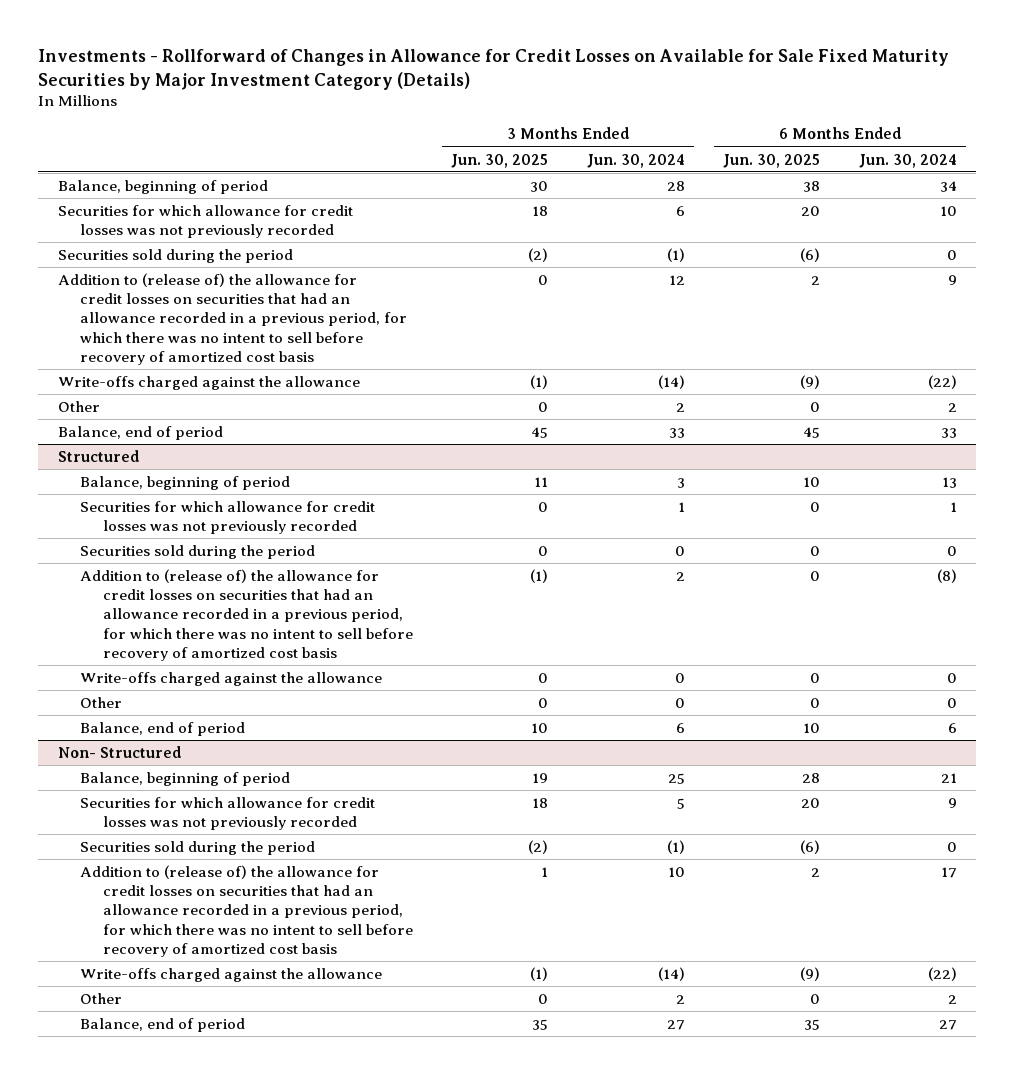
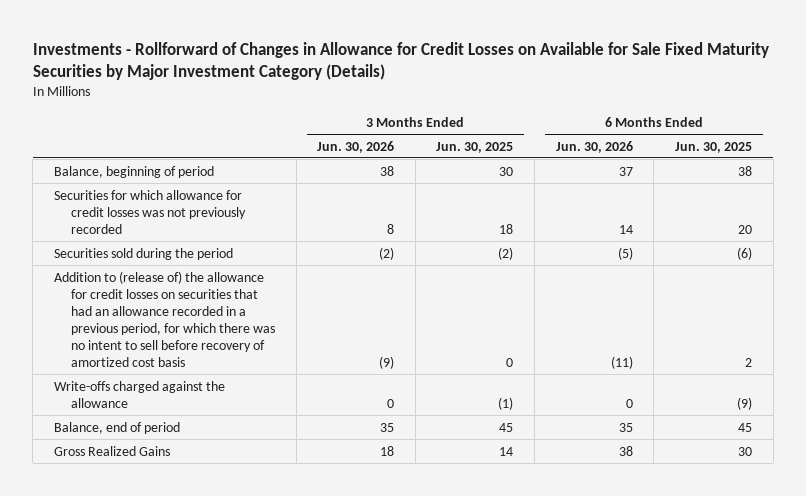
- | 3 Months Ended Jun. 30, 2025 | 3 Months Ended Jun. 30, 2024 | 6 Months Ended Jun. 30, 2025 | 6 Months Ended Jun. 30, 2024
+ | 3 Months Ended Jun. 30, 2026 | 3 Months Ended Jun. 30, 2025 | 6 Months Ended Jun. 30, 2026 | 6 Months Ended Jun. 30, 2025
- Other | 0 | 2 | 0 | 2
- Structured
- Balance, beginning of period | 11 | 3 | 10 | 13
- Securities for which allowance for credit losses was not previously recorded | 0 | 1 | 0 | 1
- Securities sold during the period | 0 | 0 | 0 | 0
- Addition to (release of) the allowance for credit losses on securities that had an allowance recorded in a previous period, for which there was no intent to sell before recovery of amortized cost basis | (1) | 2 | 0 | (8)
- Write-offs charged against the allowance | 0 | 0 | 0 | 0
- Other | 0 | 0 | 0 | 0
- Balance, end of period | 10 | 6 | 10 | 6
- Non- Structured
- Balance, beginning of period | 19 | 25 | 28 | 21
- Securities for which allowance for credit losses was not previously recorded | 18 | 5 | 20 | 9
- Securities sold during the period | (2) | (1) | (6) | 0
- Addition to (release of) the allowance for credit losses on securities that had an allowance recorded in a previous period, for which there was no intent to sell before recovery of amortized cost basis | 1 | 10 | 2 | 17
- Write-offs charged against the allowance | (1) | (14) | (9) | (22)
- Other | 0 | 2 | 0 | 2
- Balance, end of period | 35 | 27 | 35 | 27
+ Gross Realized Gains | 18 | 14 | 38 | 30

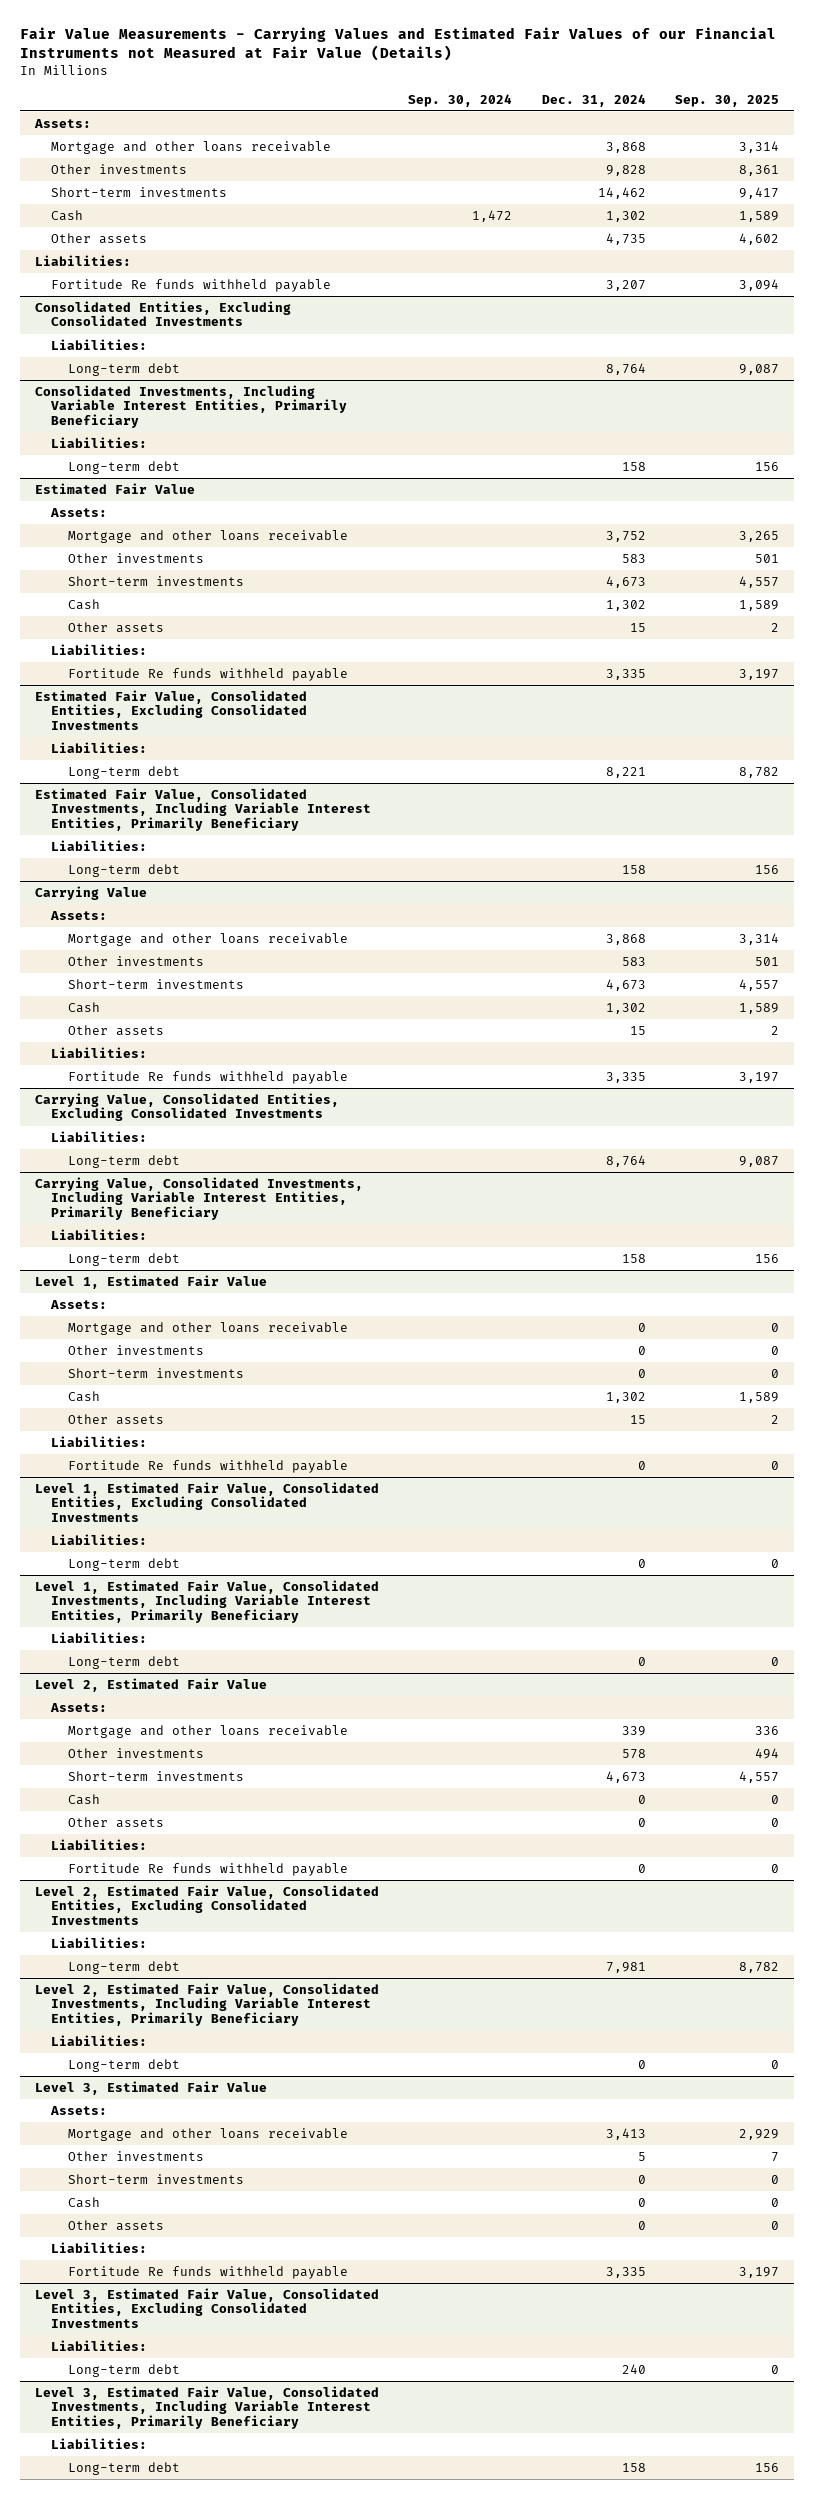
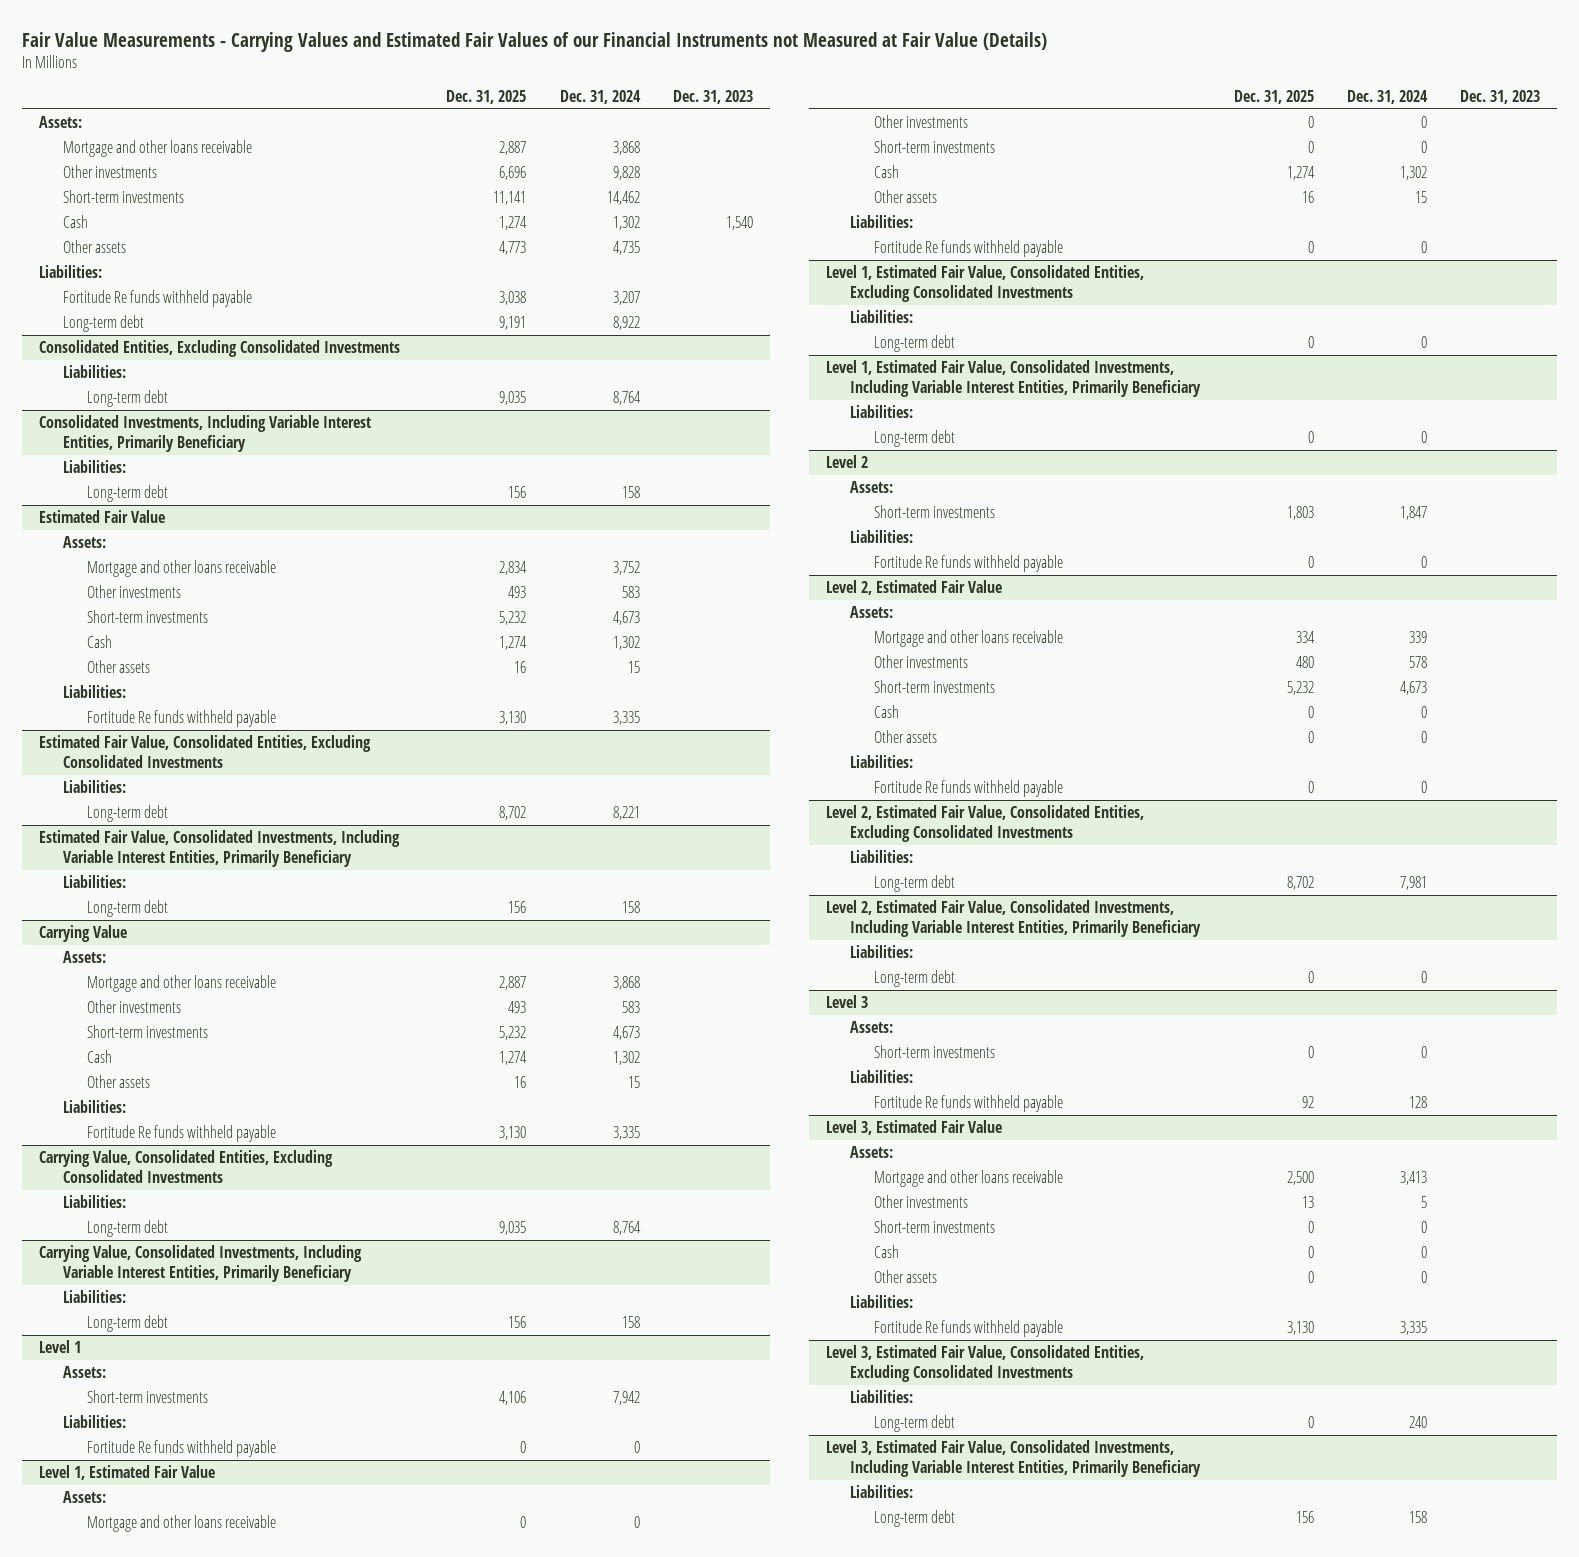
- | Sep. 30, 2024 | Dec. 31, 2024 | Sep. 30, 2025
+ | Dec. 31, 2025 | Dec. 31, 2024 | Dec. 31, 2023
+ Long-term debt | 9,191 | 8,922 |
+ Level 1
+ Assets:
+ Short-term investments | 4,106 | 7,942 |
+ Liabilities:
+ Fortitude Re funds withheld payable | 0 | 0 |
+ Level 2
+ Assets:
+ Short-term investments | 1,803 | 1,847 |
+ Liabilities:
+ Fortitude Re funds withheld payable | 0 | 0 |
+ Level 3
+ Assets:
+ Short-term investments | 0 | 0 |
+ Liabilities:
+ Fortitude Re funds withheld payable | 92 | 128 |

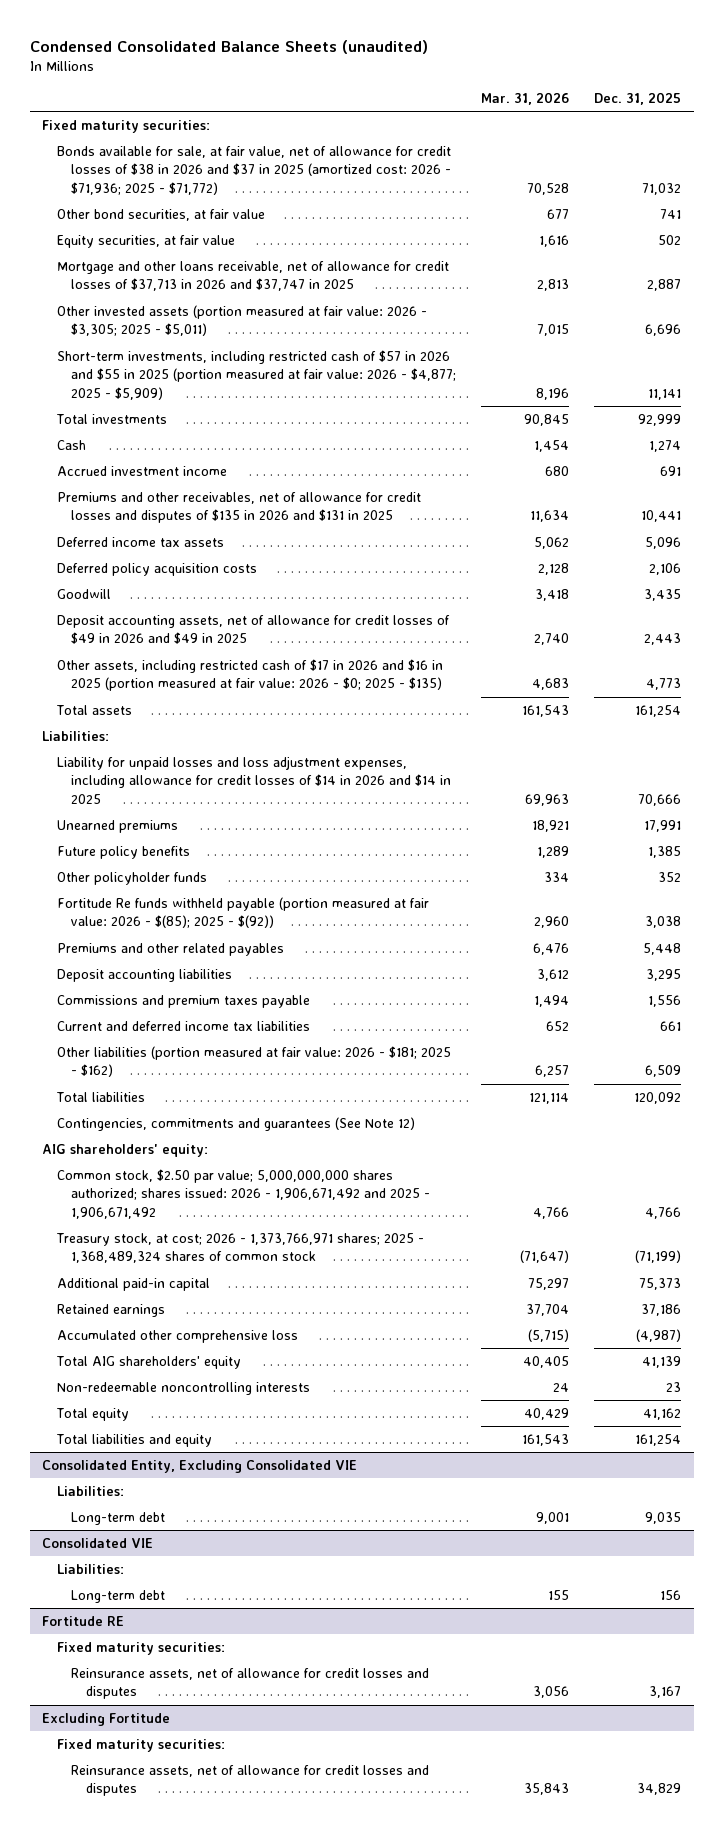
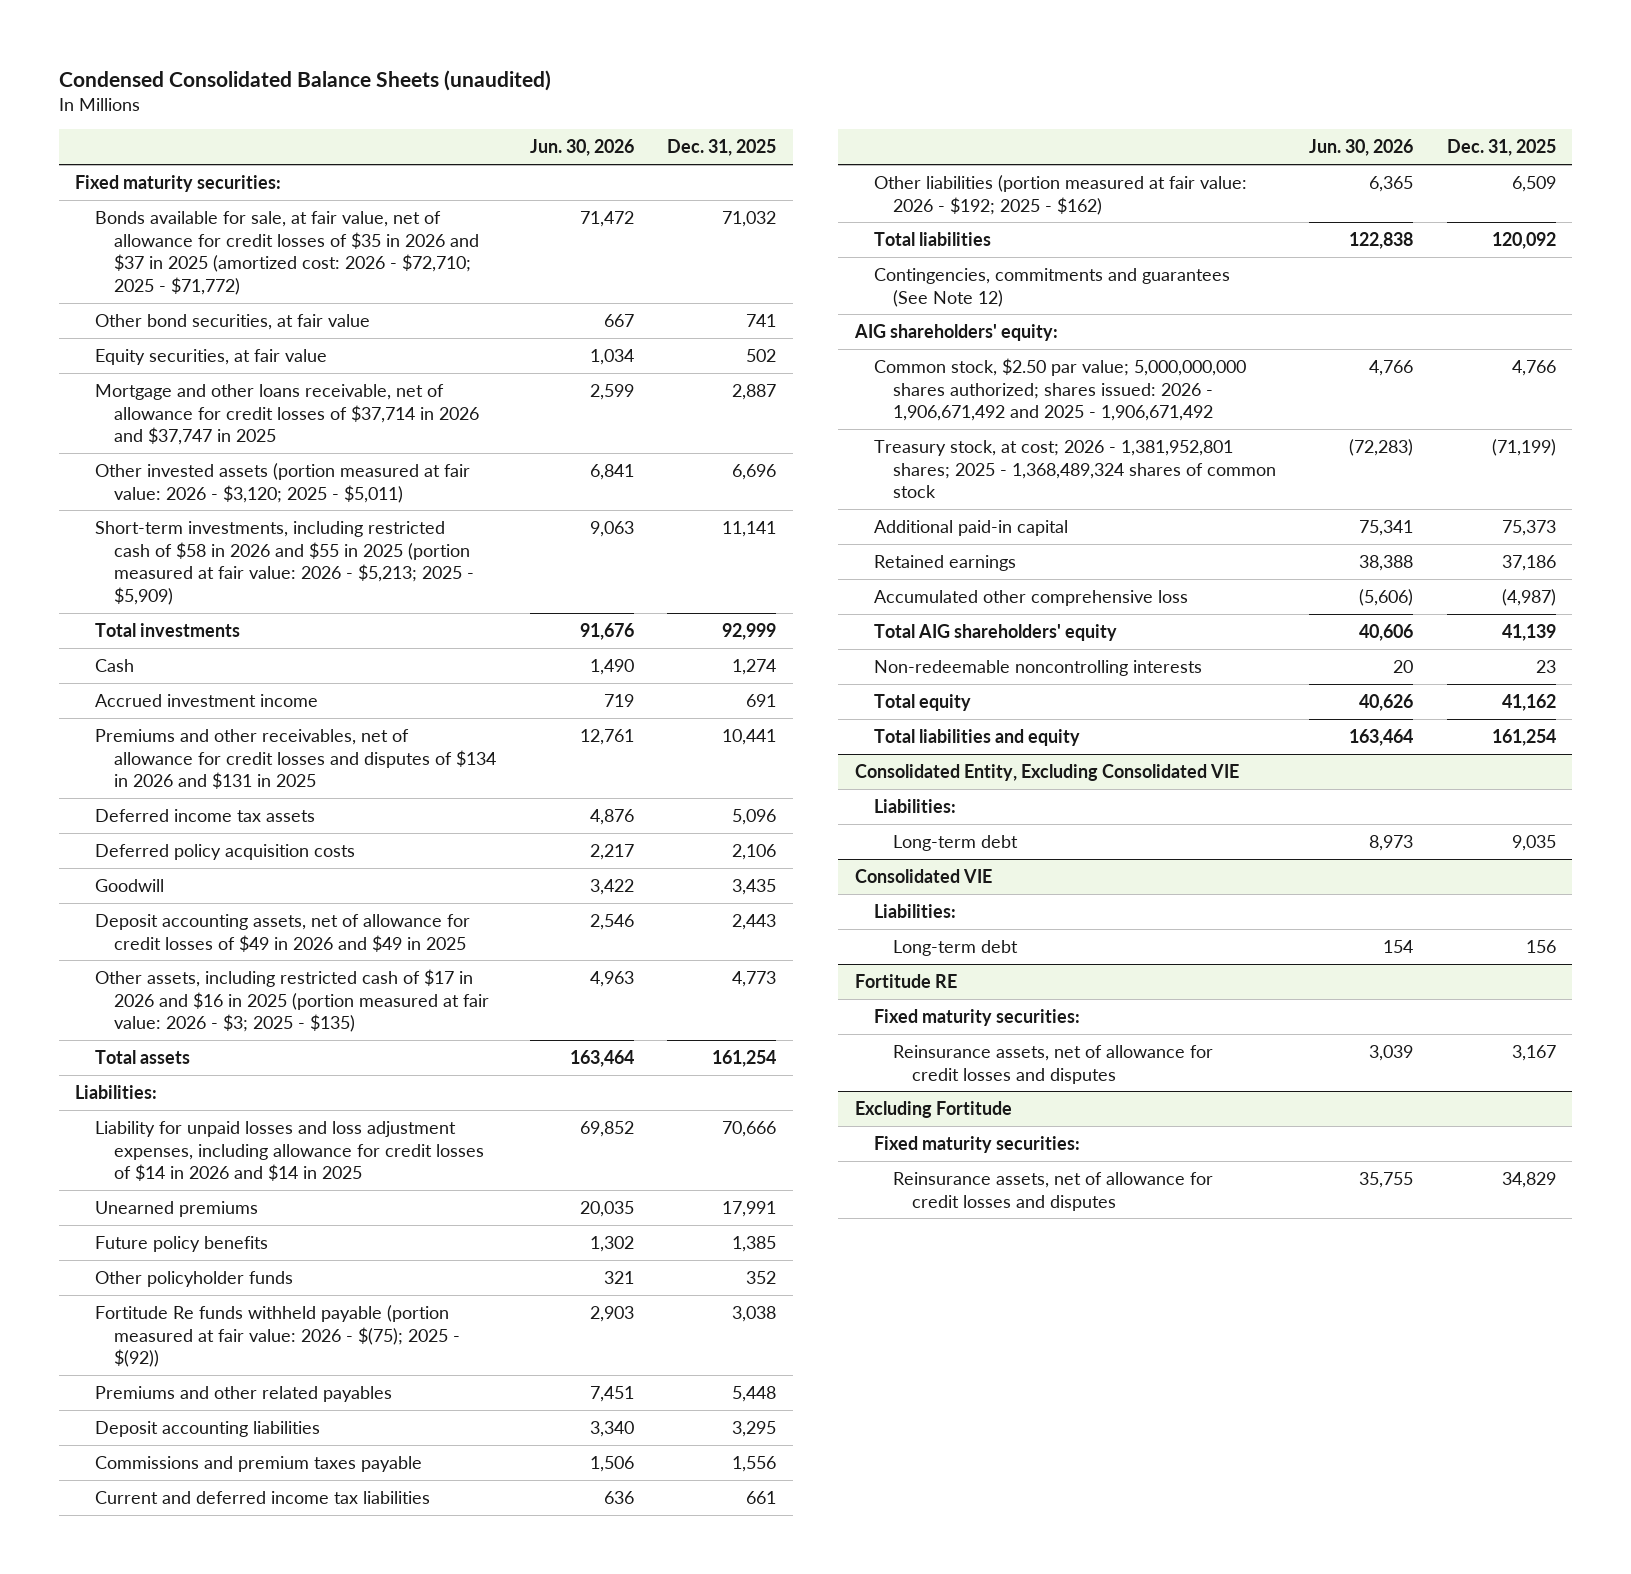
- | Mar. 31, 2026 | Dec. 31, 2025
+ | Jun. 30, 2026 | Dec. 31, 2025
- Bonds available for sale, at fair value, net of allowance for credit losses of $38 in 2026 and $37 in 2025 (amortized cost: 2026 - $71,936; 2025 - $71,772) | 70,528 | 71,032
+ Bonds available for sale, at fair value, net of allowance for credit losses of $35 in 2026 and $37 in 2025 (amortized cost: 2026 - $72,710; 2025 - $71,772) | 71,472 | 71,032
- Mortgage and other loans receivable, net of allowance for credit losses of $37,713 in 2026 and $37,747 in 2025 | 2,813 | 2,887
- Other invested assets (portion measured at fair value: 2026 - $3,305; 2025 - $5,011) | 7,015 | 6,696
- Short-term investments, including restricted cash of $57 in 2026 and $55 in 2025 (portion measured at fair value: 2026 - $4,877; 2025 - $5,909) | 8,196 | 11,141
+ Mortgage and other loans receivable, net of allowance for credit losses of $37,714 in 2026 and $37,747 in 2025 | 2,599 | 2,887
+ Other invested assets (portion measured at fair value: 2026 - $3,120; 2025 - $5,011) | 6,841 | 6,696
+ Short-term investments, including restricted cash of $58 in 2026 and $55 in 2025 (portion measured at fair value: 2026 - $5,213; 2025 - $5,909) | 9,063 | 11,141
- Premiums and other receivables, net of allowance for credit losses and disputes of $135 in 2026 and $131 in 2025 | 11,634 | 10,441
+ Premiums and other receivables, net of allowance for credit losses and disputes of $134 in 2026 and $131 in 2025 | 12,761 | 10,441
- Other assets, including restricted cash of $17 in 2026 and $16 in 2025 (portion measured at fair value: 2026 - $0; 2025 - $135) | 4,683 | 4,773
+ Other assets, including restricted cash of $17 in 2026 and $16 in 2025 (portion measured at fair value: 2026 - $3; 2025 - $135) | 4,963 | 4,773
- Fortitude Re funds withheld payable (portion measured at fair value: 2026 - $(85); 2025 - $(92)) | 2,960 | 3,038
+ Fortitude Re funds withheld payable (portion measured at fair value: 2026 - $(75); 2025 - $(92)) | 2,903 | 3,038
- Other liabilities (portion measured at fair value: 2026 - $181; 2025 - $162) | 6,257 | 6,509
+ Other liabilities (portion measured at fair value: 2026 - $192; 2025 - $162) | 6,365 | 6,509
- Treasury stock, at cost; 2026 - 1,373,766,971 shares; 2025 - 1,368,489,324 shares of common stock | (71,647) | (71,199)
+ Treasury stock, at cost; 2026 - 1,381,952,801 shares; 2025 - 1,368,489,324 shares of common stock | (72,283) | (71,199)

